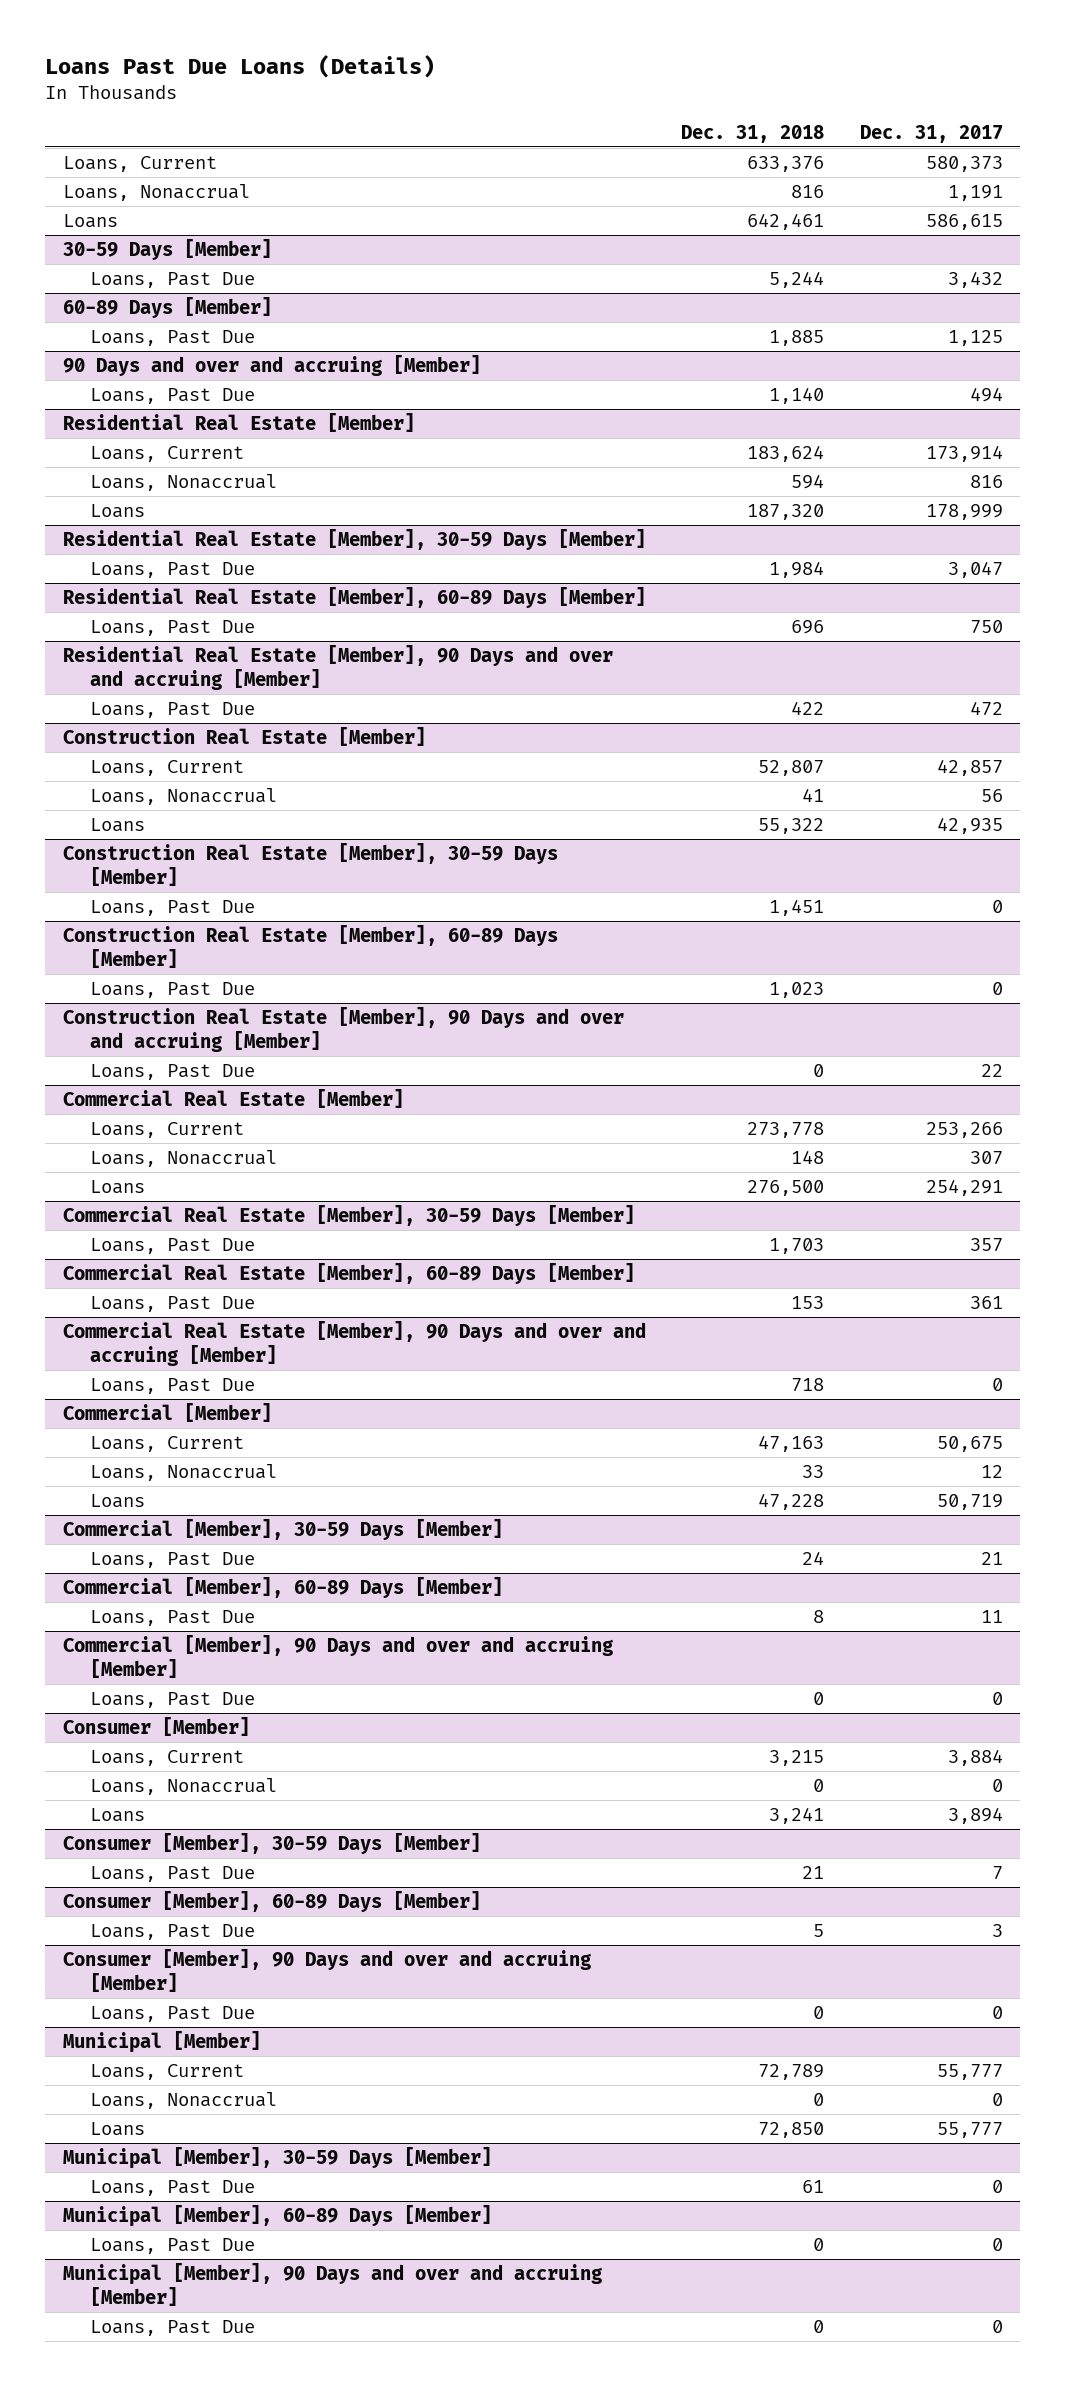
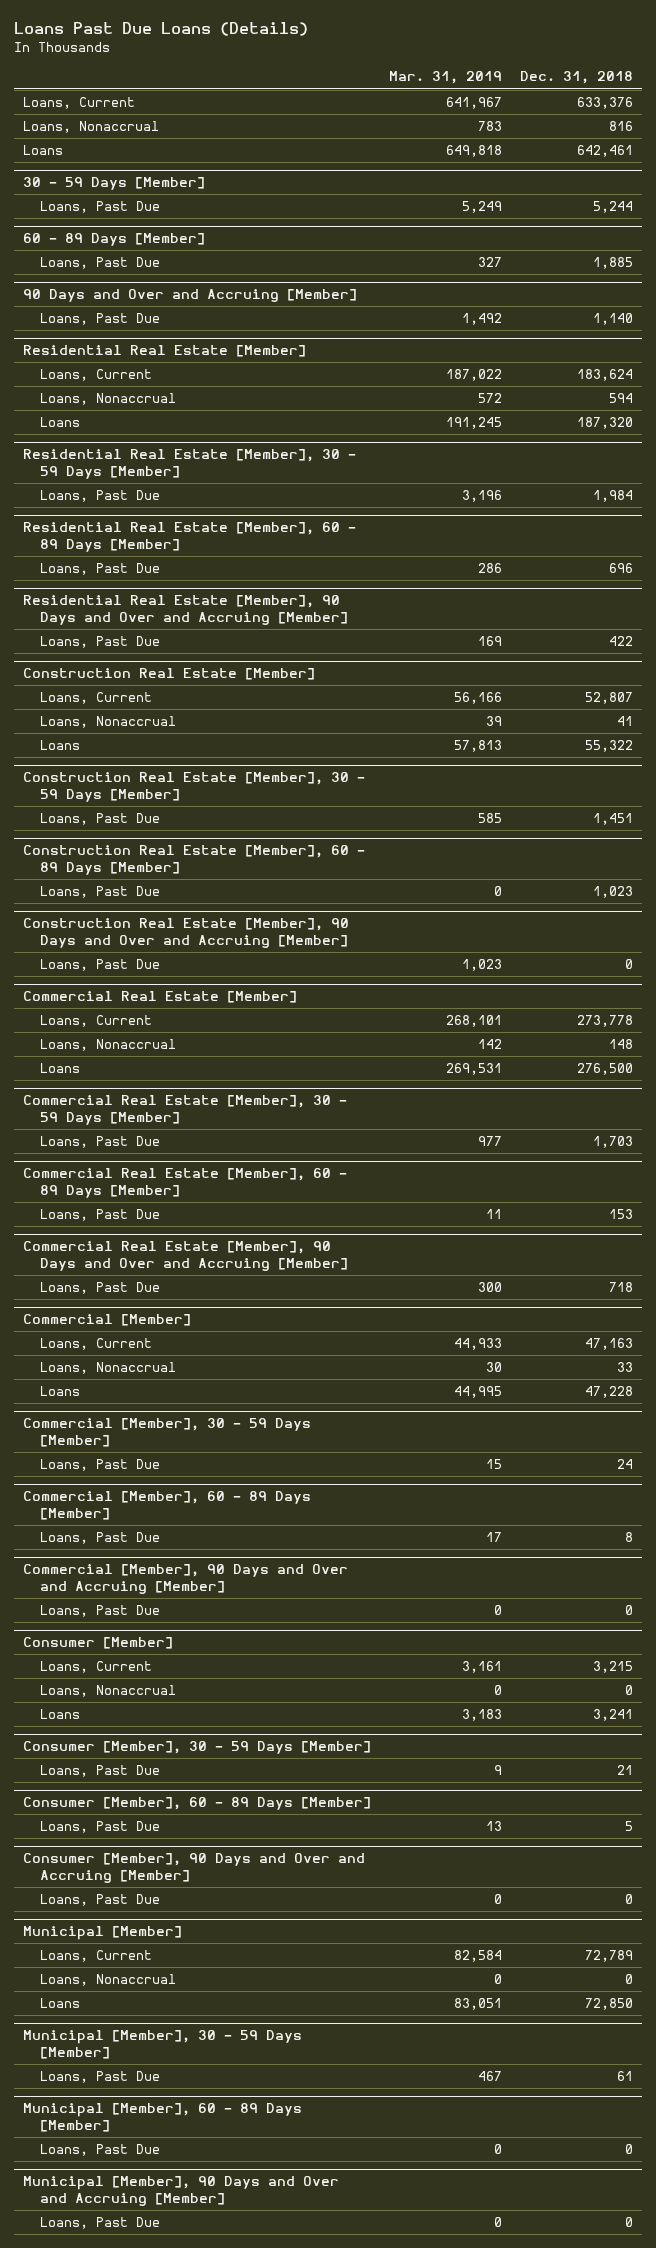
- | Dec. 31, 2018 | Dec. 31, 2017
+ | Mar. 31, 2019 | Dec. 31, 2018
- 30-59 Days [Member]
+ 30 - 59 Days [Member]
- 60-89 Days [Member]
+ 60 - 89 Days [Member]
- 90 Days and over and accruing [Member]
+ 90 Days and Over and Accruing [Member]
- Residential Real Estate [Member], 30-59 Days [Member]
+ Residential Real Estate [Member], 30 - 59 Days [Member]
- Residential Real Estate [Member], 60-89 Days [Member]
+ Residential Real Estate [Member], 60 - 89 Days [Member]
- Residential Real Estate [Member], 90 Days and over and accruing [Member]
+ Residential Real Estate [Member], 90 Days and Over and Accruing [Member]
- Construction Real Estate [Member], 30-59 Days [Member]
+ Construction Real Estate [Member], 30 - 59 Days [Member]
- Construction Real Estate [Member], 60-89 Days [Member]
+ Construction Real Estate [Member], 60 - 89 Days [Member]
- Construction Real Estate [Member], 90 Days and over and accruing [Member]
+ Construction Real Estate [Member], 90 Days and Over and Accruing [Member]
- Commercial Real Estate [Member], 30-59 Days [Member]
+ Commercial Real Estate [Member], 30 - 59 Days [Member]
- Commercial Real Estate [Member], 60-89 Days [Member]
+ Commercial Real Estate [Member], 60 - 89 Days [Member]
- Commercial Real Estate [Member], 90 Days and over and accruing [Member]
+ Commercial Real Estate [Member], 90 Days and Over and Accruing [Member]
- Commercial [Member], 30-59 Days [Member]
+ Commercial [Member], 30 - 59 Days [Member]
- Commercial [Member], 60-89 Days [Member]
+ Commercial [Member], 60 - 89 Days [Member]
- Commercial [Member], 90 Days and over and accruing [Member]
+ Commercial [Member], 90 Days and Over and Accruing [Member]
- Consumer [Member], 30-59 Days [Member]
+ Consumer [Member], 30 - 59 Days [Member]
- Consumer [Member], 60-89 Days [Member]
+ Consumer [Member], 60 - 89 Days [Member]
- Consumer [Member], 90 Days and over and accruing [Member]
+ Consumer [Member], 90 Days and Over and Accruing [Member]
- Municipal [Member], 30-59 Days [Member]
+ Municipal [Member], 30 - 59 Days [Member]
- Municipal [Member], 60-89 Days [Member]
+ Municipal [Member], 60 - 89 Days [Member]
- Municipal [Member], 90 Days and over and accruing [Member]
+ Municipal [Member], 90 Days and Over and Accruing [Member]

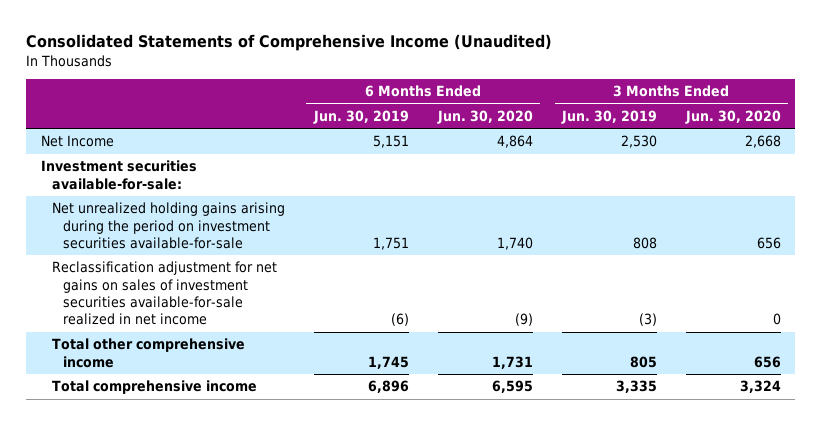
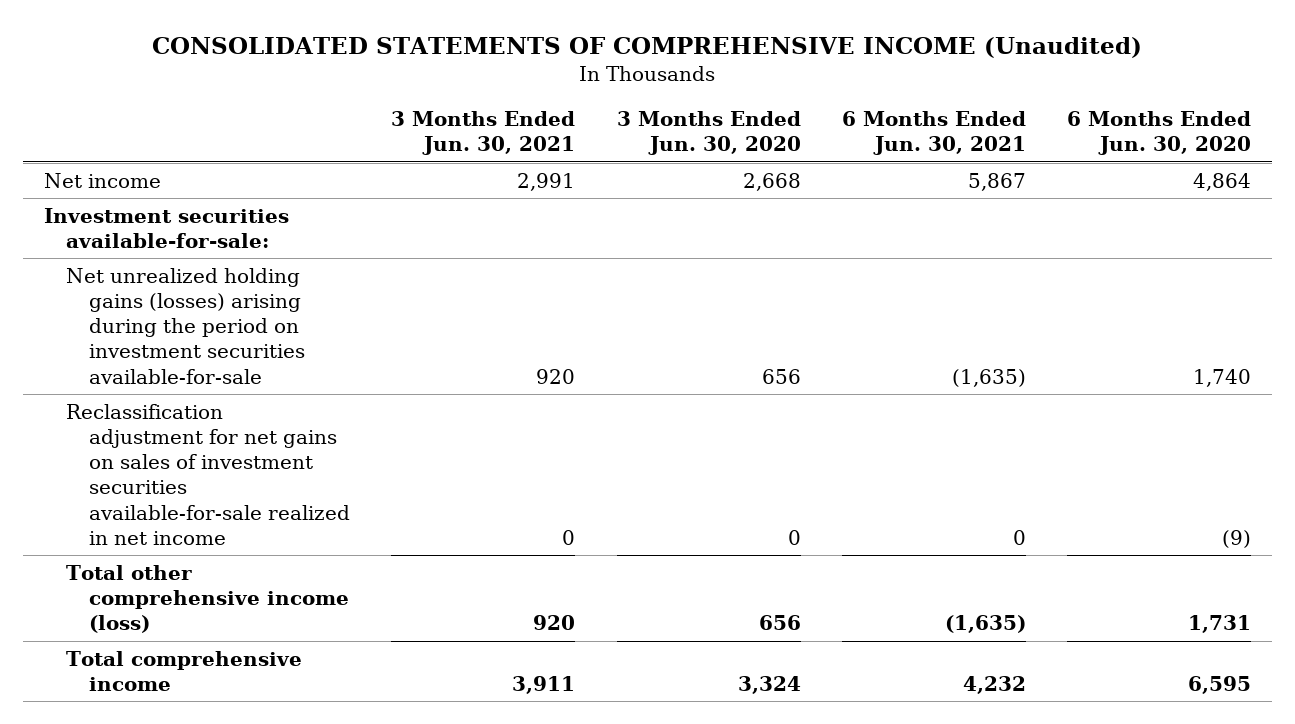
- Consolidated Statements of Comprehensive Income (Unaudited)
+ CONSOLIDATED STATEMENTS OF COMPREHENSIVE INCOME (Unaudited)
- | 6 Months Ended Jun. 30, 2019 | 6 Months Ended Jun. 30, 2020 | 3 Months Ended Jun. 30, 2019 | 3 Months Ended Jun. 30, 2020
+ | 3 Months Ended Jun. 30, 2021 | 3 Months Ended Jun. 30, 2020 | 6 Months Ended Jun. 30, 2021 | 6 Months Ended Jun. 30, 2020
- Net Income | 5,151 | 4,864 | 2,530 | 2,668
+ Net income | 2,991 | 2,668 | 5,867 | 4,864
- Net unrealized holding gains arising during the period on investment securities available-for-sale | 1,751 | 1,740 | 808 | 656
+ Net unrealized holding gains (losses) arising during the period on investment securities available-for-sale | 920 | 656 | (1,635) | 1,740
- Total other comprehensive income | 1,745 | 1,731 | 805 | 656
+ Total other comprehensive income (loss) | 920 | 656 | (1,635) | 1,731

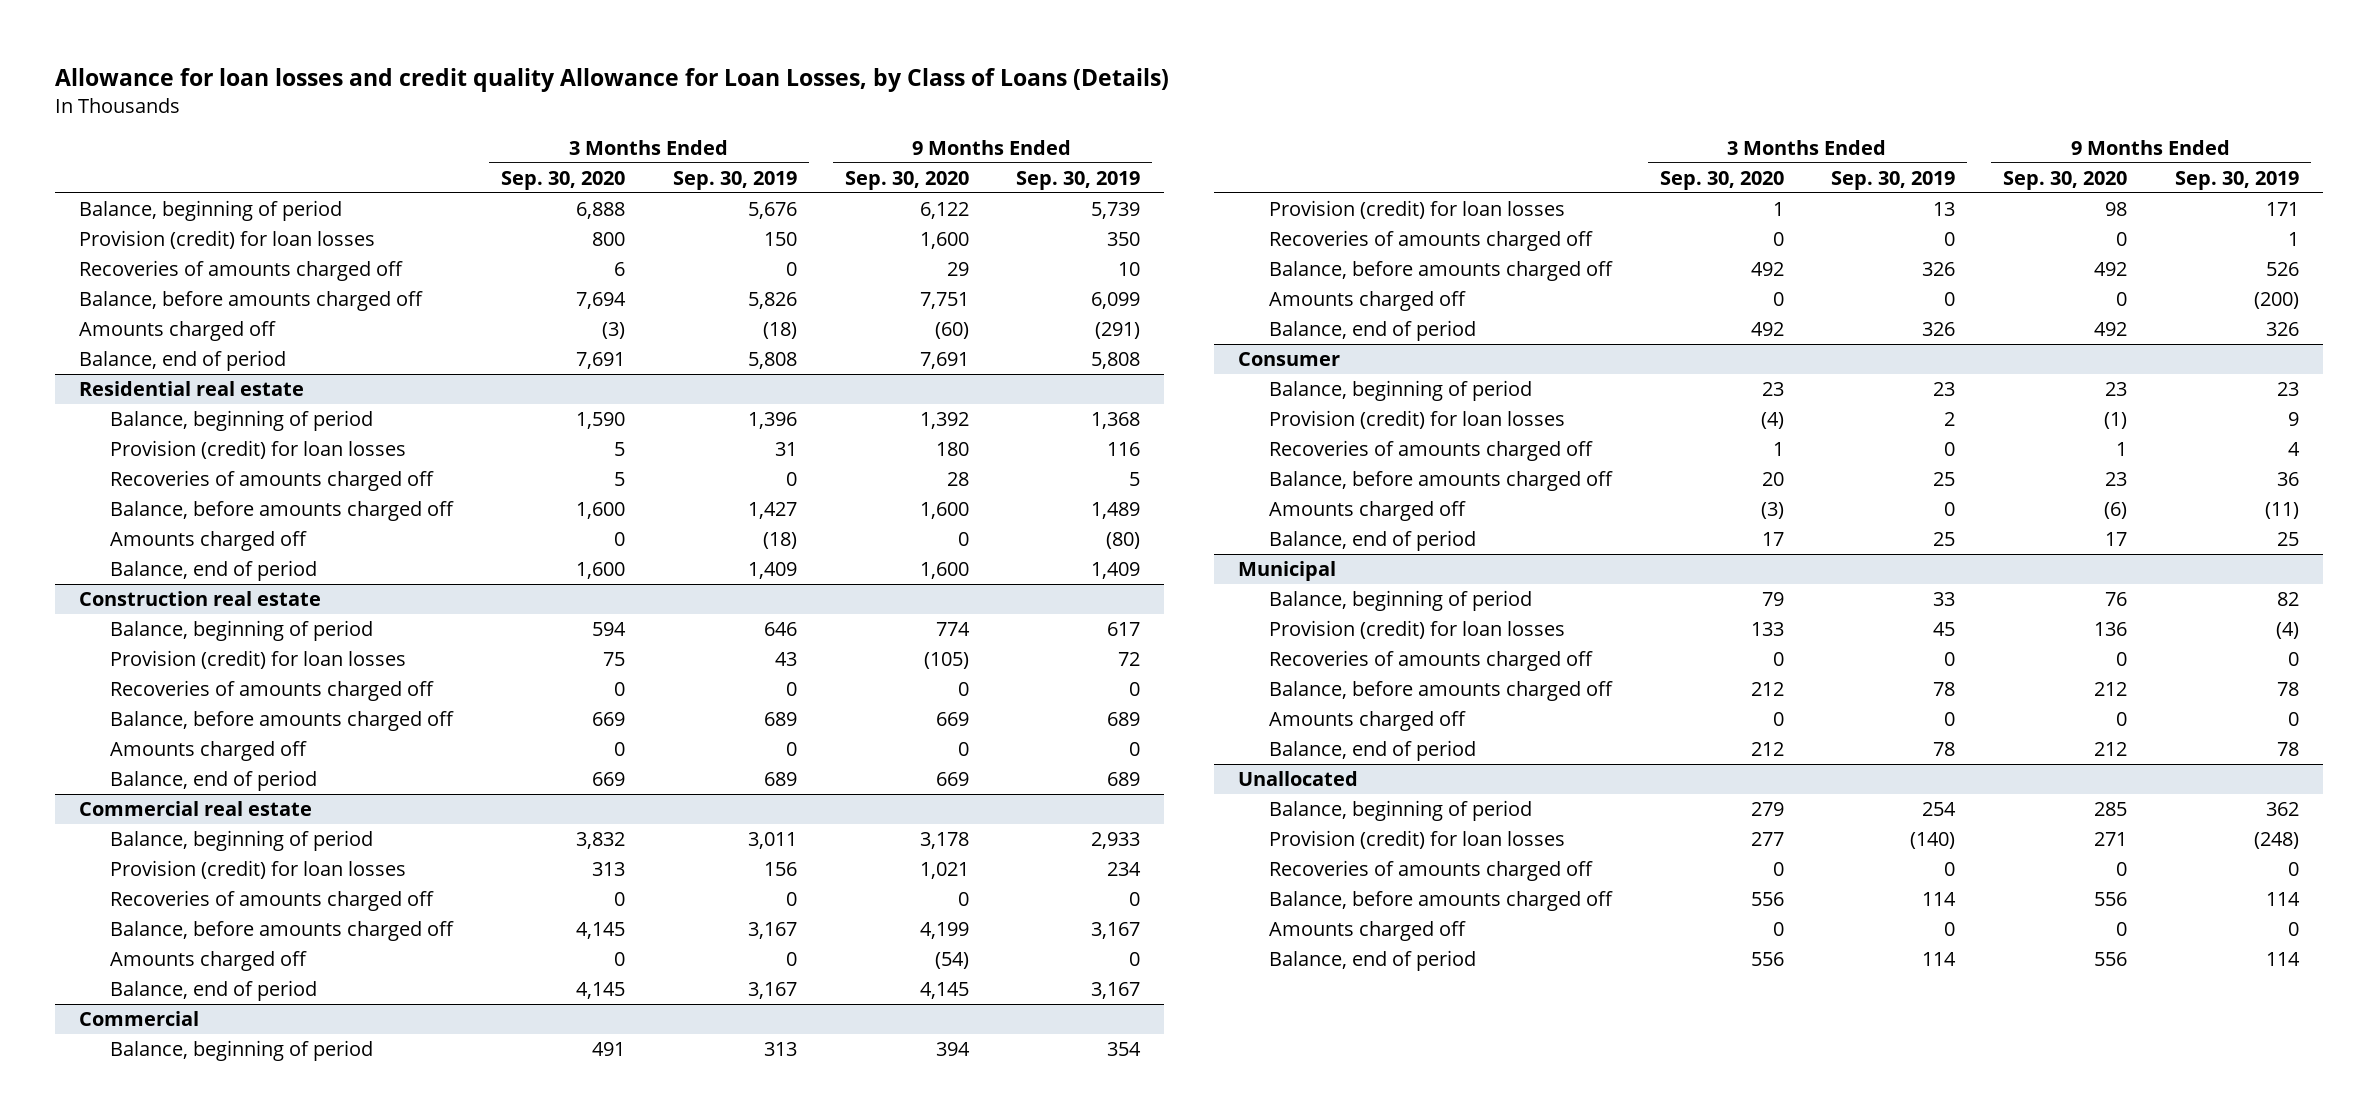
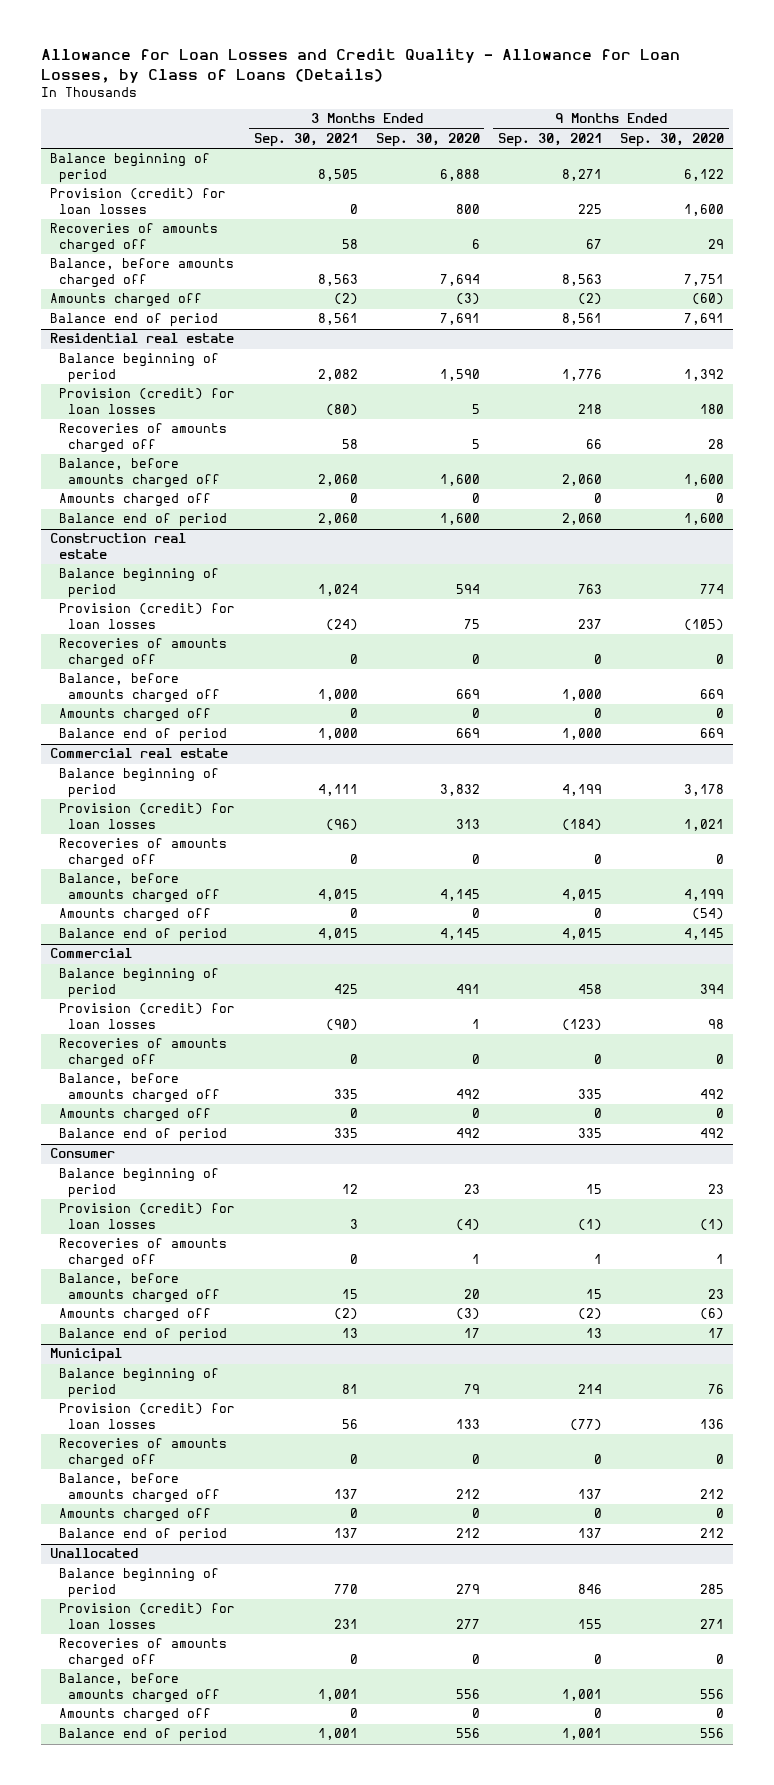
- Allowance for loan losses and credit quality Allowance for Loan Losses, by Class of Loans (Details)
+ Allowance for Loan Losses and Credit Quality - Allowance for Loan Losses, by Class of Loans (Details)
- | 3 Months Ended Sep. 30, 2020 | 3 Months Ended Sep. 30, 2019 | 9 Months Ended Sep. 30, 2020 | 9 Months Ended Sep. 30, 2019
+ | 3 Months Ended Sep. 30, 2021 | 3 Months Ended Sep. 30, 2020 | 9 Months Ended Sep. 30, 2021 | 9 Months Ended Sep. 30, 2020
- Balance, beginning of period | 6,888 | 5,676 | 6,122 | 5,739
+ Balance beginning of period | 8,505 | 6,888 | 8,271 | 6,122
- Balance, end of period | 7,691 | 5,808 | 7,691 | 5,808
+ Balance end of period | 8,561 | 7,691 | 8,561 | 7,691
@ Residential real estate
- Balance, beginning of period | 1,590 | 1,396 | 1,392 | 1,368
+ Balance beginning of period | 2,082 | 1,590 | 1,776 | 1,392
- Balance, end of period | 1,600 | 1,409 | 1,600 | 1,409
+ Balance end of period | 2,060 | 1,600 | 2,060 | 1,600
@ Construction real estate
- Balance, beginning of period | 594 | 646 | 774 | 617
+ Balance beginning of period | 1,024 | 594 | 763 | 774
- Balance, end of period | 669 | 689 | 669 | 689
+ Balance end of period | 1,000 | 669 | 1,000 | 669
@ Commercial real estate
- Balance, beginning of period | 3,832 | 3,011 | 3,178 | 2,933
+ Balance beginning of period | 4,111 | 3,832 | 4,199 | 3,178
- Balance, end of period | 4,145 | 3,167 | 4,145 | 3,167
+ Balance end of period | 4,015 | 4,145 | 4,015 | 4,145
@ Commercial
- Balance, beginning of period | 491 | 313 | 394 | 354
+ Balance beginning of period | 425 | 491 | 458 | 394
- Balance, end of period | 492 | 326 | 492 | 326
+ Balance end of period | 335 | 492 | 335 | 492
@ Consumer
- Balance, beginning of period | 23 | 23 | 23 | 23
+ Balance beginning of period | 12 | 23 | 15 | 23
- Balance, end of period | 17 | 25 | 17 | 25
+ Balance end of period | 13 | 17 | 13 | 17
@ Municipal
- Balance, beginning of period | 79 | 33 | 76 | 82
+ Balance beginning of period | 81 | 79 | 214 | 76
- Balance, end of period | 212 | 78 | 212 | 78
+ Balance end of period | 137 | 212 | 137 | 212
@ Unallocated
- Balance, beginning of period | 279 | 254 | 285 | 362
+ Balance beginning of period | 770 | 279 | 846 | 285
- Balance, end of period | 556 | 114 | 556 | 114
+ Balance end of period | 1,001 | 556 | 1,001 | 556

